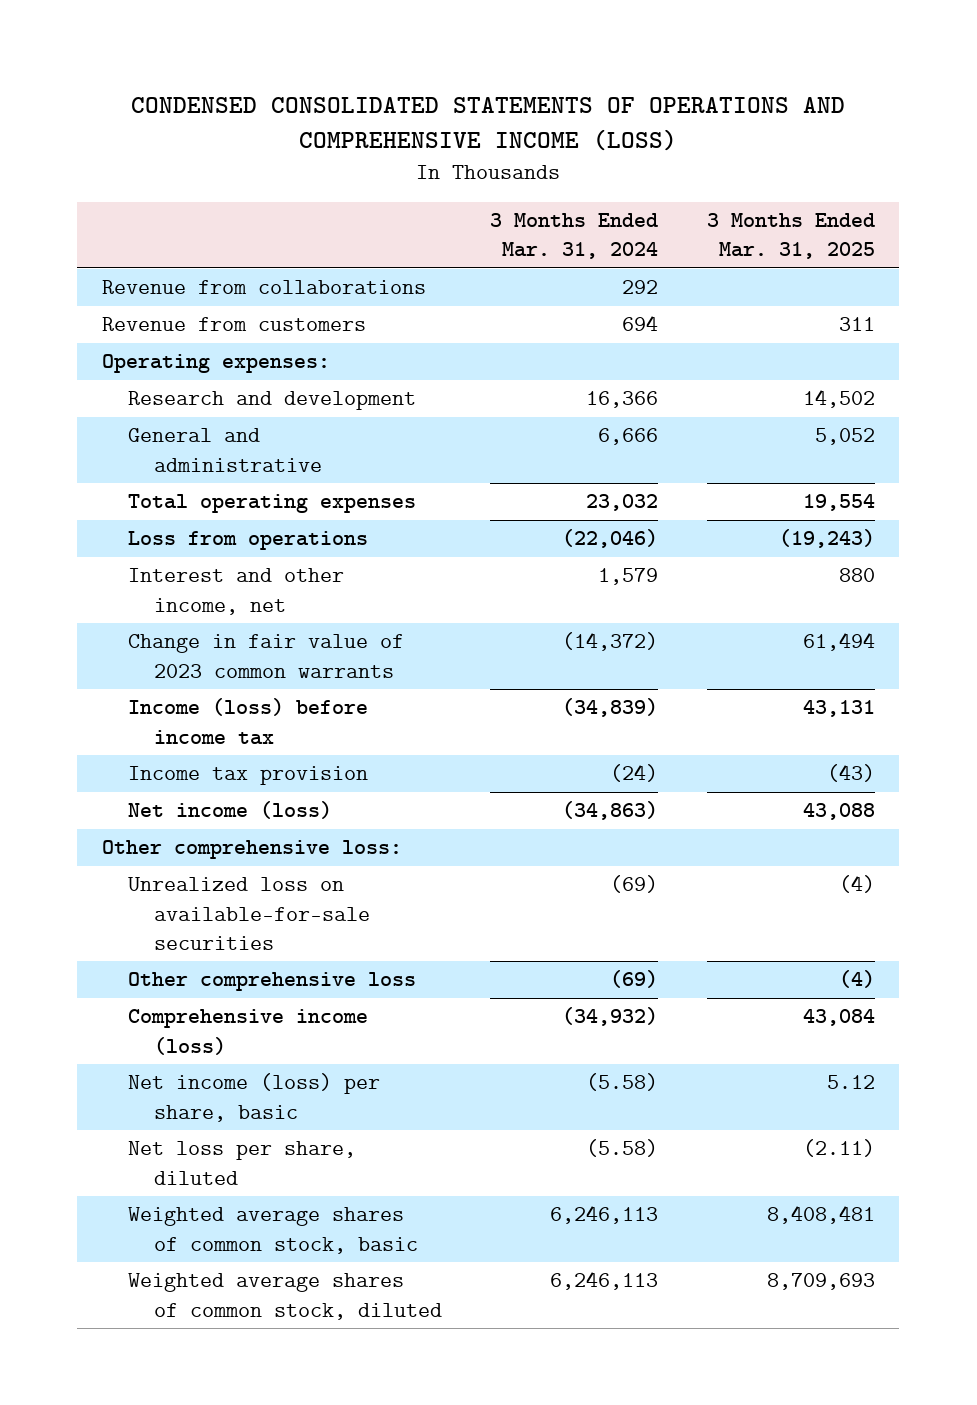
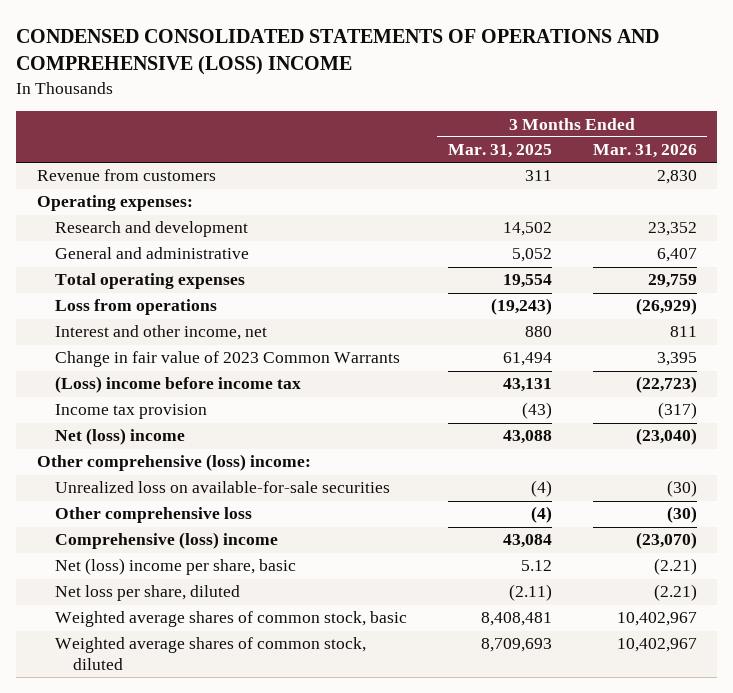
- CONDENSED CONSOLIDATED STATEMENTS OF OPERATIONS AND COMPREHENSIVE INCOME (LOSS)
+ CONDENSED CONSOLIDATED STATEMENTS OF OPERATIONS AND COMPREHENSIVE (LOSS) INCOME
- | 3 Months Ended Mar. 31, 2024 | 3 Months Ended Mar. 31, 2025
+ | 3 Months Ended Mar. 31, 2025 | 3 Months Ended Mar. 31, 2026
- Revenue from collaborations | 292 |
- Change in fair value of 2023 common warrants | (14,372) | 61,494
- Income (loss) before income tax | (34,839) | 43,131
+ Change in fair value of 2023 Common Warrants | 61,494 | 3,395
+ (Loss) income before income tax | 43,131 | (22,723)
- Net income (loss) | (34,863) | 43,088
- Other comprehensive loss:
+ Net (loss) income | 43,088 | (23,040)
+ Other comprehensive (loss) income:
- Comprehensive income (loss) | (34,932) | 43,084
- Net income (loss) per share, basic | (5.58) | 5.12
+ Comprehensive (loss) income | 43,084 | (23,070)
+ Net (loss) income per share, basic | 5.12 | (2.21)

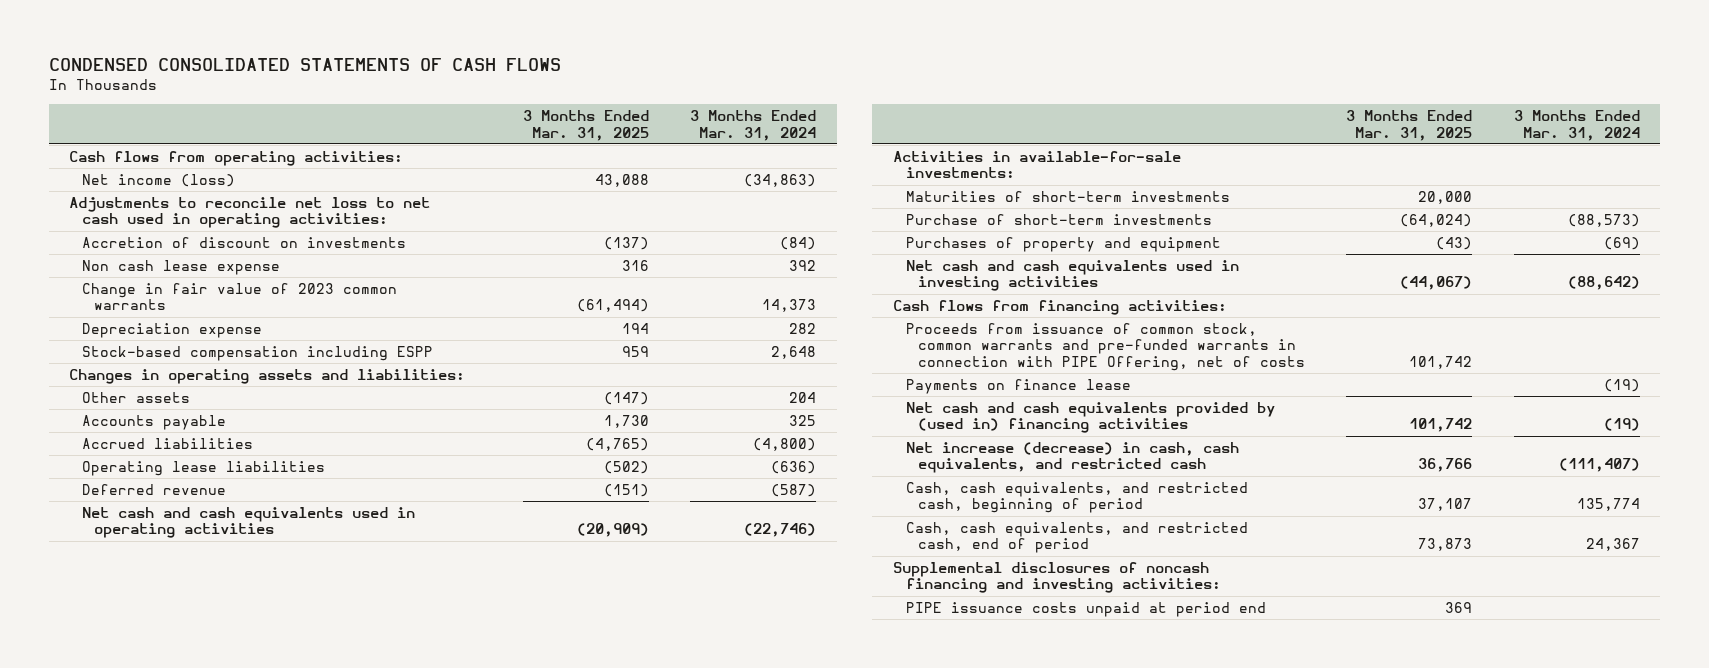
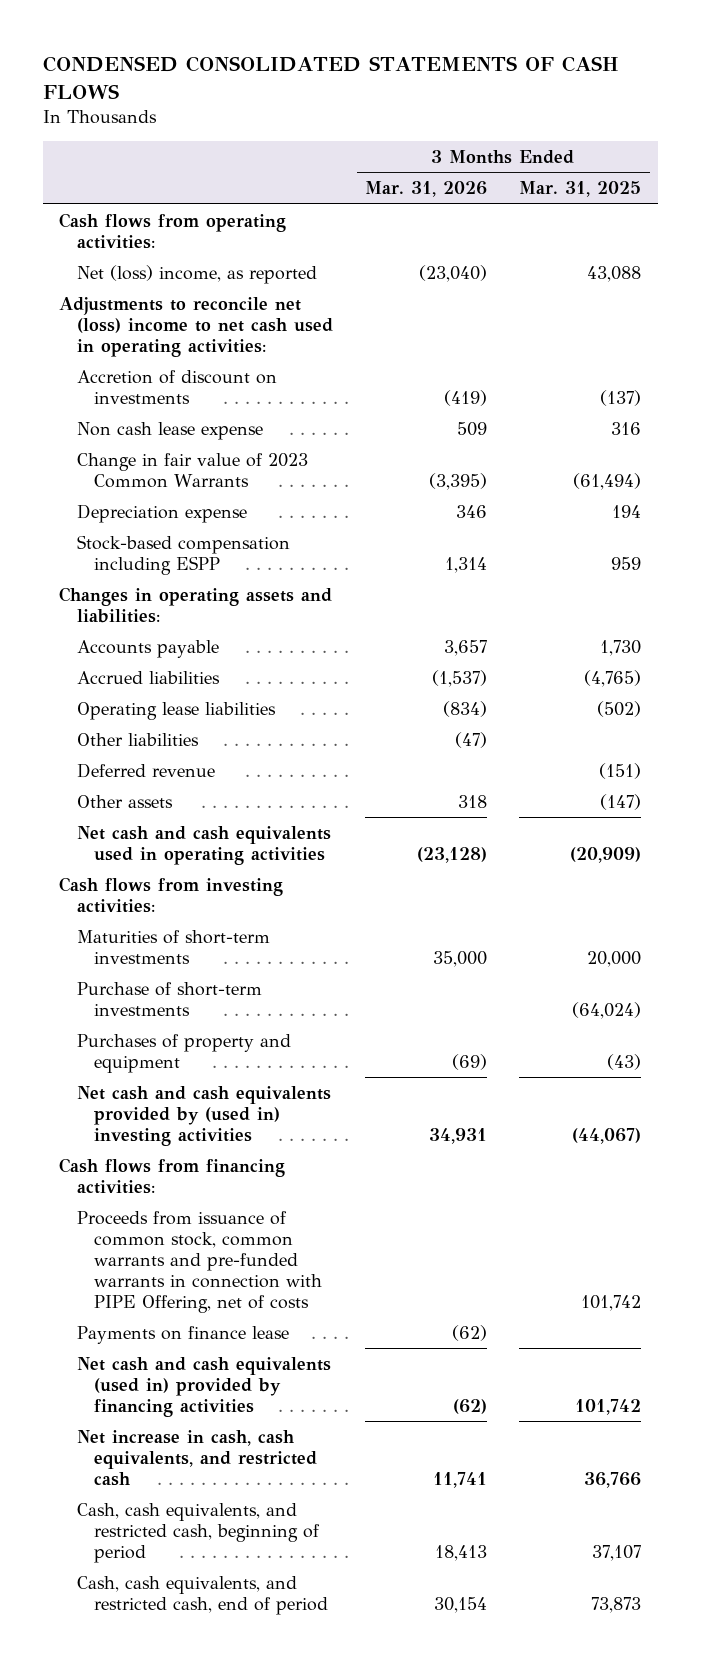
- | 3 Months Ended Mar. 31, 2025 | 3 Months Ended Mar. 31, 2024
+ | 3 Months Ended Mar. 31, 2026 | 3 Months Ended Mar. 31, 2025
- Net income (loss) | 43,088 | (34,863)
- Adjustments to reconcile net loss to net cash used in operating activities:
+ Net (loss) income, as reported | (23,040) | 43,088
+ Adjustments to reconcile net (loss) income to net cash used in operating activities:
- Change in fair value of 2023 common warrants | (61,494) | 14,373
+ Change in fair value of 2023 Common Warrants | (3,395) | (61,494)
+ Other liabilities | (47) |
moved down: Other assets | 318 | (147)
- Activities in available-for-sale investments:
+ Cash flows from investing activities:
- Net cash and cash equivalents used in investing activities | (44,067) | (88,642)
+ Net cash and cash equivalents provided by (used in) investing activities | 34,931 | (44,067)
- Net cash and cash equivalents provided by (used in) financing activities | 101,742 | (19)
- Net increase (decrease) in cash, cash equivalents, and restricted cash | 36,766 | (111,407)
+ Net cash and cash equivalents (used in) provided by financing activities | (62) | 101,742
+ Net increase in cash, cash equivalents, and restricted cash | 11,741 | 36,766
- Supplemental disclosures of noncash financing and investing activities:
- PIPE issuance costs unpaid at period end | 369 |

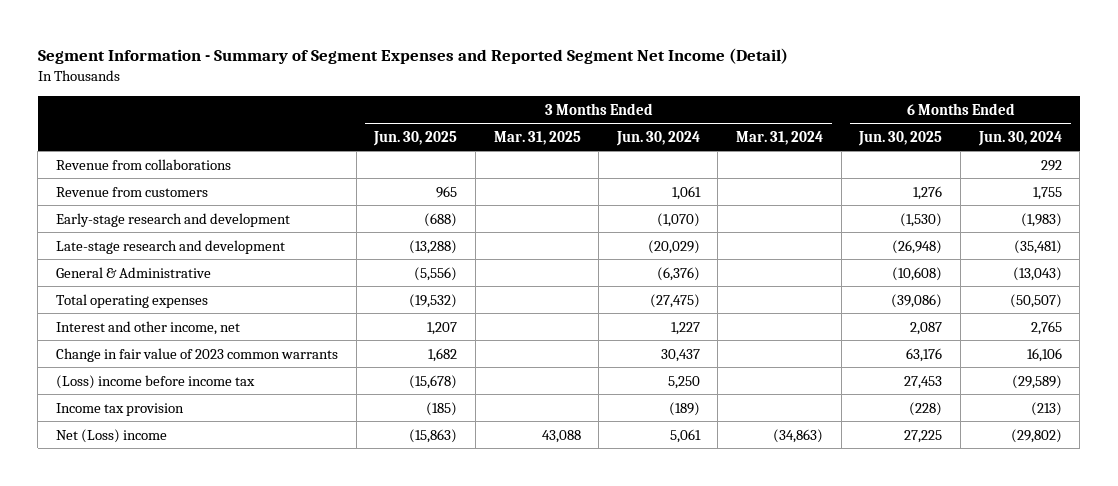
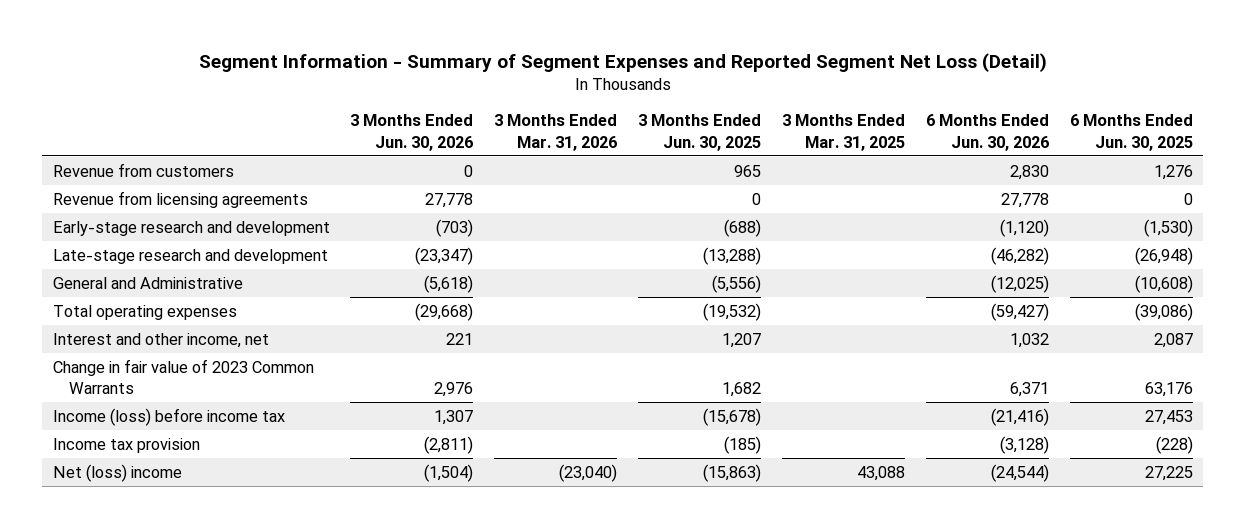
- Segment Information - Summary of Segment Expenses and Reported Segment Net Income (Detail)
+ Segment Information - Summary of Segment Expenses and Reported Segment Net Loss (Detail)
- | 3 Months Ended Jun. 30, 2025 | 3 Months Ended Mar. 31, 2025 | 3 Months Ended Jun. 30, 2024 | 3 Months Ended Mar. 31, 2024 | 6 Months Ended Jun. 30, 2025 | 6 Months Ended Jun. 30, 2024
+ | 3 Months Ended Jun. 30, 2026 | 3 Months Ended Mar. 31, 2026 | 3 Months Ended Jun. 30, 2025 | 3 Months Ended Mar. 31, 2025 | 6 Months Ended Jun. 30, 2026 | 6 Months Ended Jun. 30, 2025
- Revenue from collaborations | | | | | | 292
+ Revenue from licensing agreements | 27,778 | | 0 | | 27,778 | 0
- General & Administrative | (5,556) | | (6,376) | | (10,608) | (13,043)
+ General and Administrative | (5,618) | | (5,556) | | (12,025) | (10,608)
- Change in fair value of 2023 common warrants | 1,682 | | 30,437 | | 63,176 | 16,106
- (Loss) income before income tax | (15,678) | | 5,250 | | 27,453 | (29,589)
+ Change in fair value of 2023 Common Warrants | 2,976 | | 1,682 | | 6,371 | 63,176
+ Income (loss) before income tax | 1,307 | | (15,678) | | (21,416) | 27,453
- Net (Loss) income | (15,863) | 43,088 | 5,061 | (34,863) | 27,225 | (29,802)
+ Net (loss) income | (1,504) | (23,040) | (15,863) | 43,088 | (24,544) | 27,225

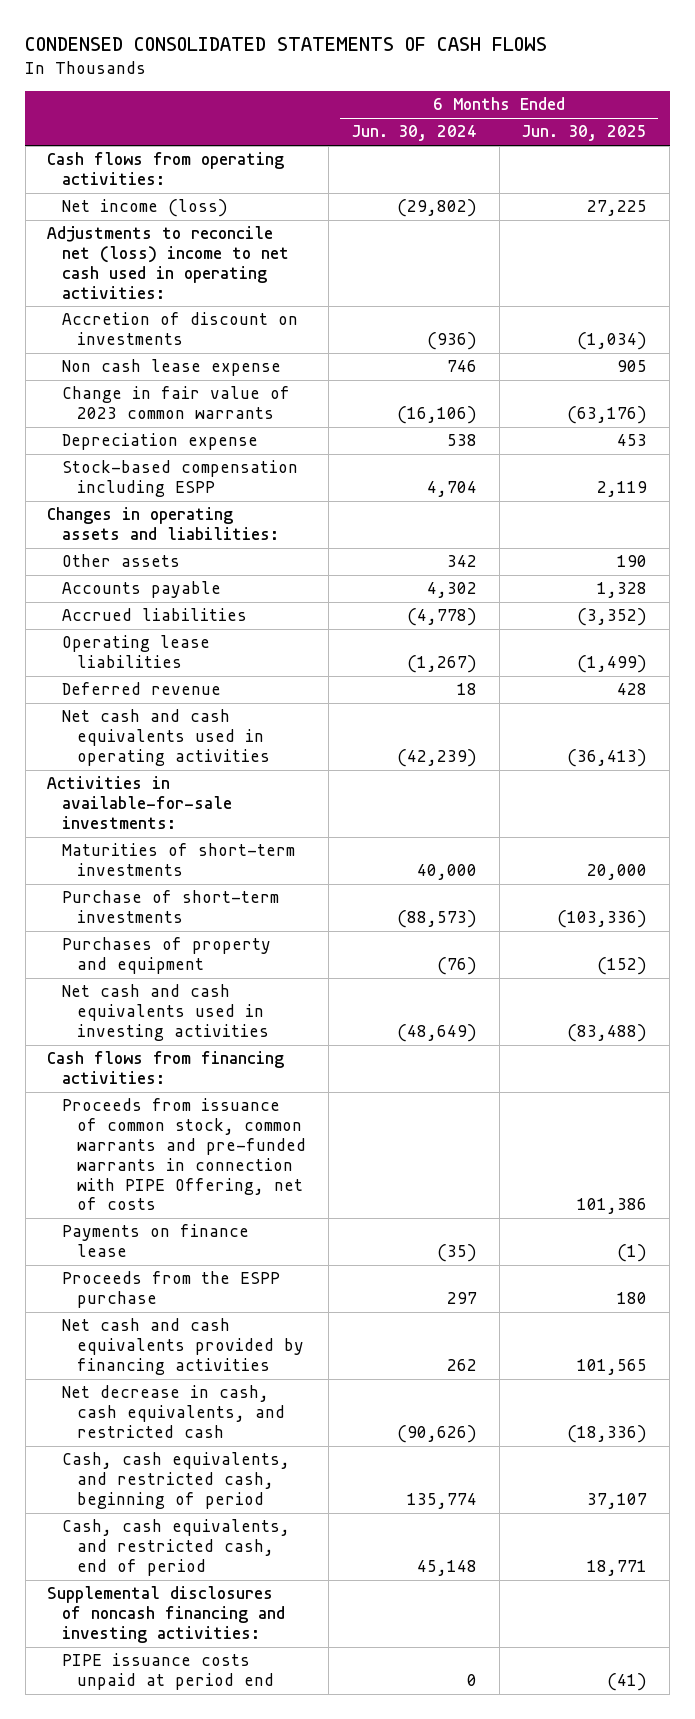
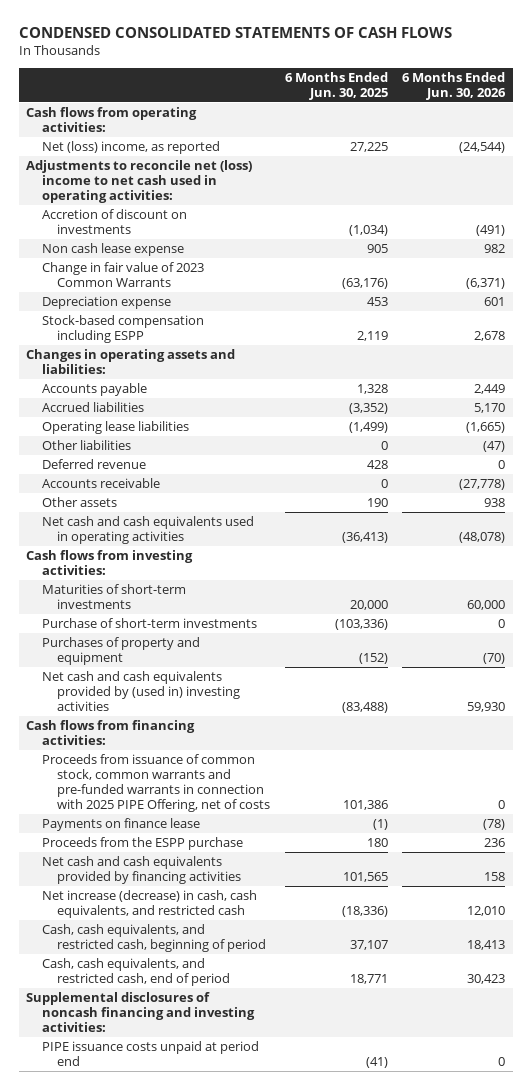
- | 6 Months Ended Jun. 30, 2024 | 6 Months Ended Jun. 30, 2025
+ | 6 Months Ended Jun. 30, 2025 | 6 Months Ended Jun. 30, 2026
- Net income (loss) | (29,802) | 27,225
+ Net (loss) income, as reported | 27,225 | (24,544)
- Change in fair value of 2023 common warrants | (16,106) | (63,176)
+ Change in fair value of 2023 Common Warrants | (63,176) | (6,371)
+ Other liabilities | 0 | (47)
+ Accounts receivable | 0 | (27,778)
moved down: Other assets | 190 | 938
- Activities in available-for-sale investments:
+ Cash flows from investing activities:
- Net cash and cash equivalents used in investing activities | (48,649) | (83,488)
+ Net cash and cash equivalents provided by (used in) investing activities | (83,488) | 59,930
- Proceeds from issuance of common stock, common warrants and pre-funded warrants in connection with PIPE Offering, net of costs | | 101,386
+ Proceeds from issuance of common stock, common warrants and pre-funded warrants in connection with 2025 PIPE Offering, net of costs | 101,386 | 0
- Net decrease in cash, cash equivalents, and restricted cash | (90,626) | (18,336)
+ Net increase (decrease) in cash, cash equivalents, and restricted cash | (18,336) | 12,010

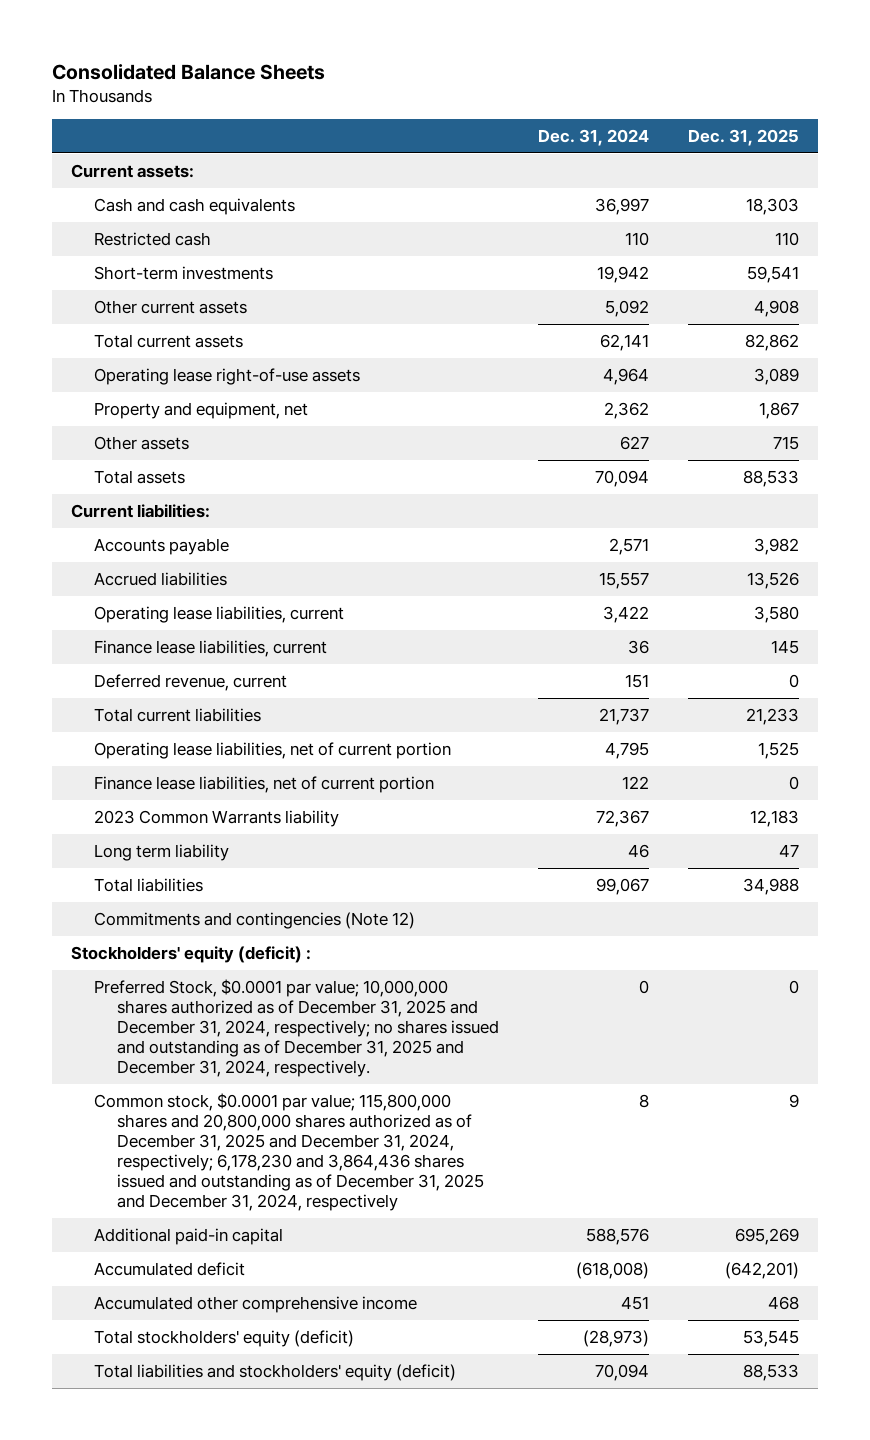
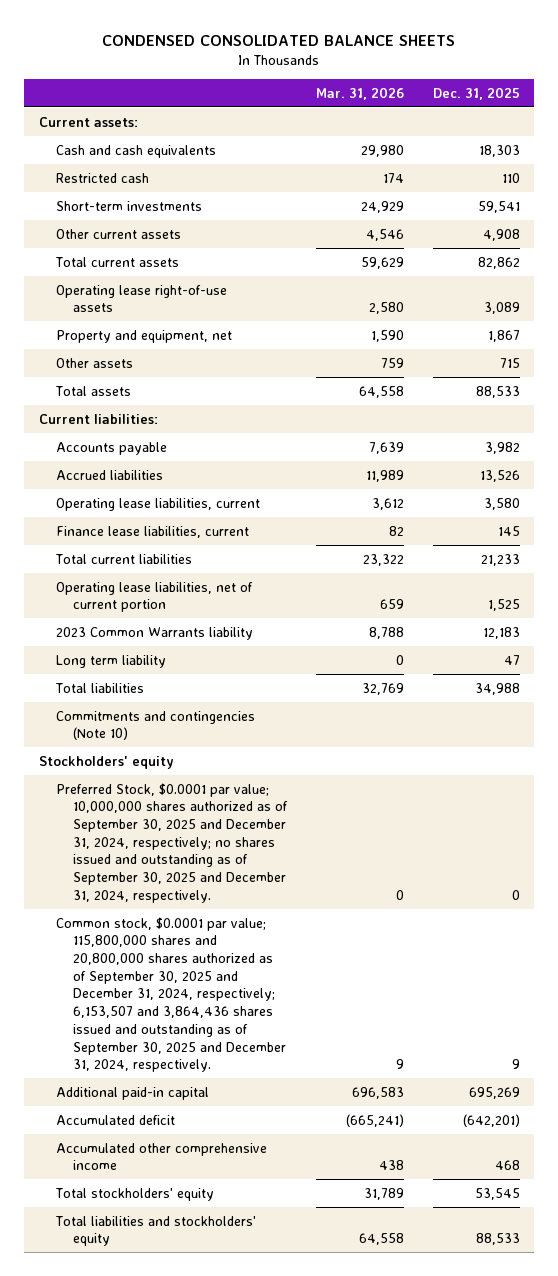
- Consolidated Balance Sheets
+ CONDENSED CONSOLIDATED BALANCE SHEETS
- | Dec. 31, 2024 | Dec. 31, 2025
+ | Mar. 31, 2026 | Dec. 31, 2025
- Deferred revenue, current | 151 | 0
- Finance lease liabilities, net of current portion | 122 | 0
- Commitments and contingencies (Note 12)
- Stockholders' equity (deficit) :
- Preferred Stock, $0.0001 par value; 10,000,000 shares authorized as of December 31, 2025 and December 31, 2024, respectively; no shares issued and outstanding as of December 31, 2025 and December 31, 2024, respectively. | 0 | 0
- Common stock, $0.0001 par value; 115,800,000 shares and 20,800,000 shares authorized as of December 31, 2025 and December 31, 2024, respectively; 6,178,230 and 3,864,436 shares issued and outstanding as of December 31, 2025 and December 31, 2024, respectively | 8 | 9
+ Commitments and contingencies (Note 10)
+ Stockholders' equity
+ Preferred Stock, $0.0001 par value; 10,000,000 shares authorized as of September 30, 2025 and December 31, 2024, respectively; no shares issued and outstanding as of September 30, 2025 and December 31, 2024, respectively. | 0 | 0
+ Common stock, $0.0001 par value; 115,800,000 shares and 20,800,000 shares authorized as of September 30, 2025 and December 31, 2024, respectively; 6,153,507 and 3,864,436 shares issued and outstanding as of September 30, 2025 and December 31, 2024, respectively. | 9 | 9
- Total stockholders' equity (deficit) | (28,973) | 53,545
- Total liabilities and stockholders' equity (deficit) | 70,094 | 88,533
+ Total stockholders' equity | 31,789 | 53,545
+ Total liabilities and stockholders' equity | 64,558 | 88,533

